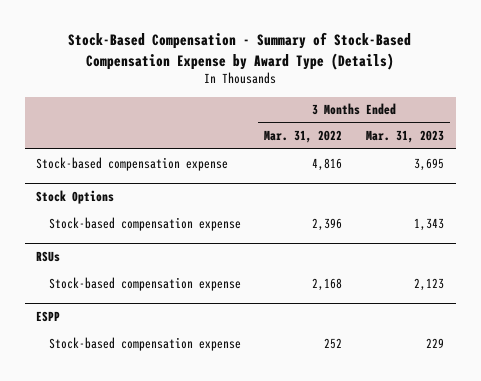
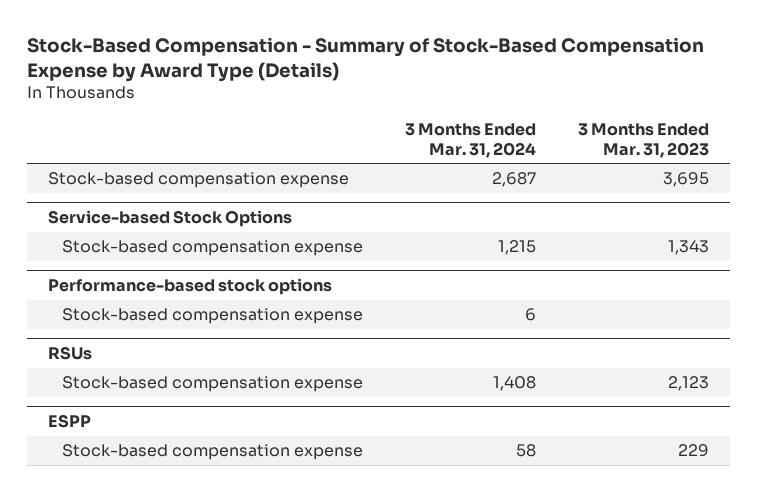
- | 3 Months Ended Mar. 31, 2022 | 3 Months Ended Mar. 31, 2023
+ | 3 Months Ended Mar. 31, 2024 | 3 Months Ended Mar. 31, 2023
- Stock Options
+ Service-based Stock Options
+ Performance-based stock options
+ Stock-based compensation expense | 6 |

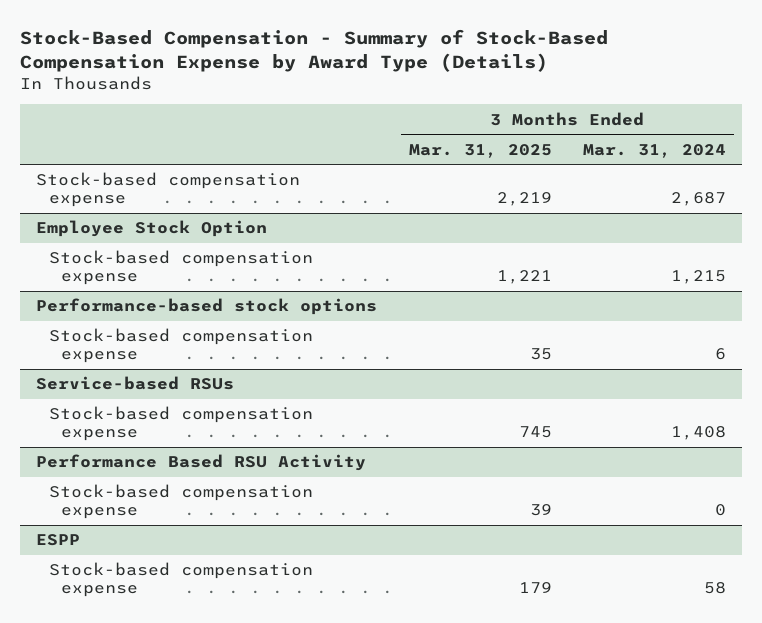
- | 3 Months Ended Mar. 31, 2024 | 3 Months Ended Mar. 31, 2023
+ | 3 Months Ended Mar. 31, 2025 | 3 Months Ended Mar. 31, 2024
- Service-based Stock Options
+ Employee Stock Option
- RSUs
+ Service-based RSUs
+ Performance Based RSU Activity
+ Stock-based compensation expense | 39 | 0

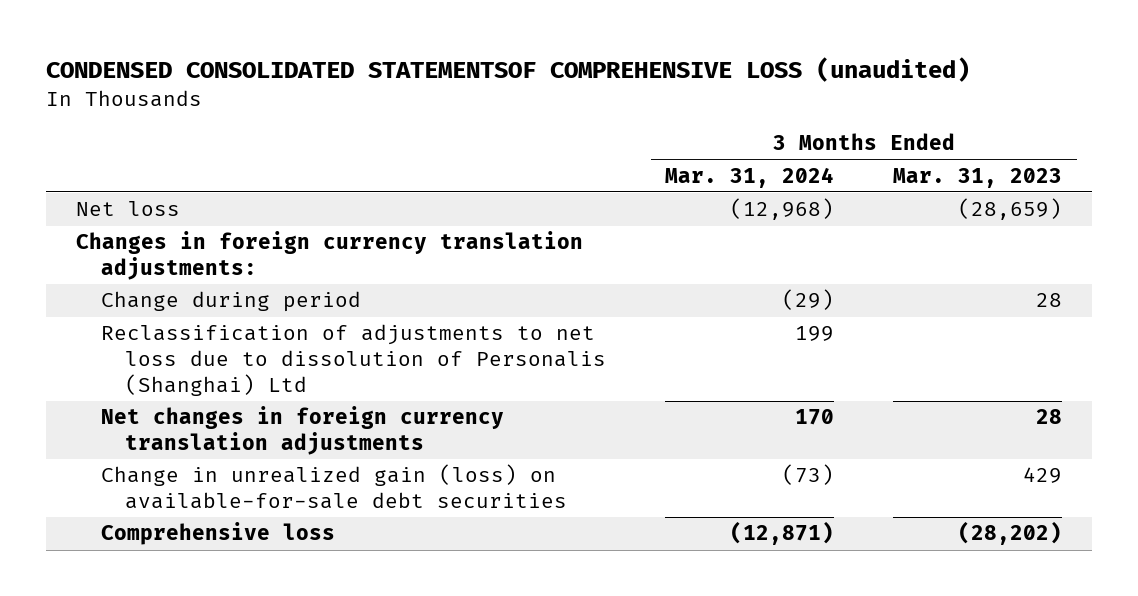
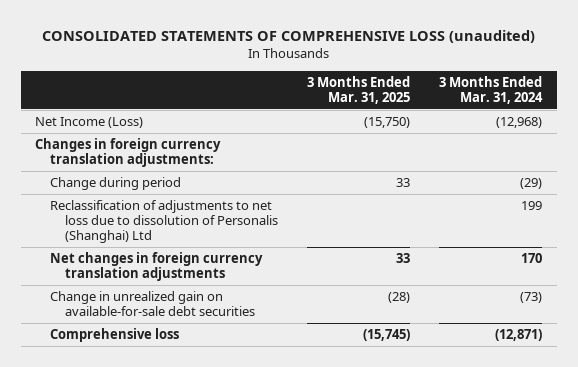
- CONDENSED CONSOLIDATED STATEMENTSOF COMPREHENSIVE LOSS (unaudited)
+ CONSOLIDATED STATEMENTS OF COMPREHENSIVE LOSS (unaudited)
- | 3 Months Ended Mar. 31, 2024 | 3 Months Ended Mar. 31, 2023
+ | 3 Months Ended Mar. 31, 2025 | 3 Months Ended Mar. 31, 2024
- Net loss | (12,968) | (28,659)
+ Net Income (Loss) | (15,750) | (12,968)
- Change in unrealized gain (loss) on available-for-sale debt securities | (73) | 429
+ Change in unrealized gain on available-for-sale debt securities | (28) | (73)

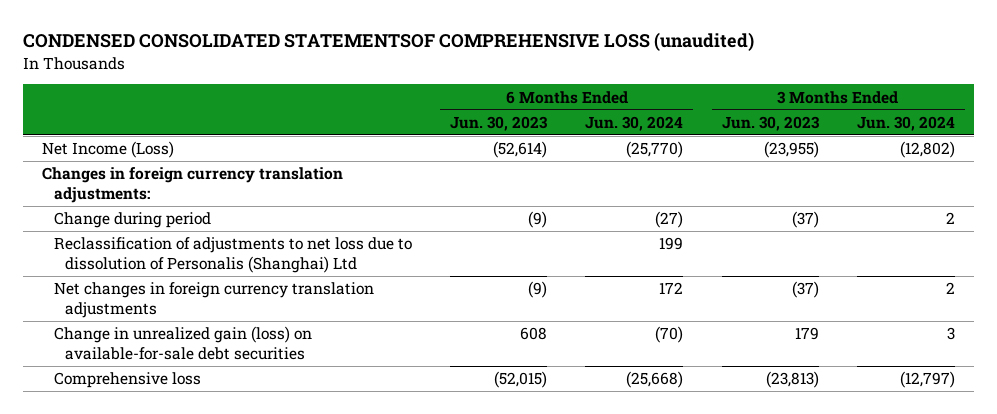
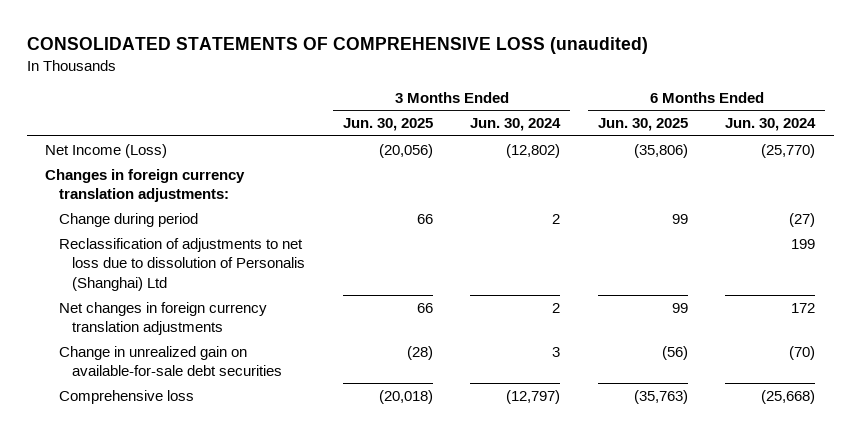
- CONDENSED CONSOLIDATED STATEMENTSOF COMPREHENSIVE LOSS (unaudited)
+ CONSOLIDATED STATEMENTS OF COMPREHENSIVE LOSS (unaudited)
- | 6 Months Ended Jun. 30, 2023 | 6 Months Ended Jun. 30, 2024 | 3 Months Ended Jun. 30, 2023 | 3 Months Ended Jun. 30, 2024
+ | 3 Months Ended Jun. 30, 2025 | 3 Months Ended Jun. 30, 2024 | 6 Months Ended Jun. 30, 2025 | 6 Months Ended Jun. 30, 2024
- Change in unrealized gain (loss) on available-for-sale debt securities | 608 | (70) | 179 | 3
+ Change in unrealized gain on available-for-sale debt securities | (28) | 3 | (56) | (70)

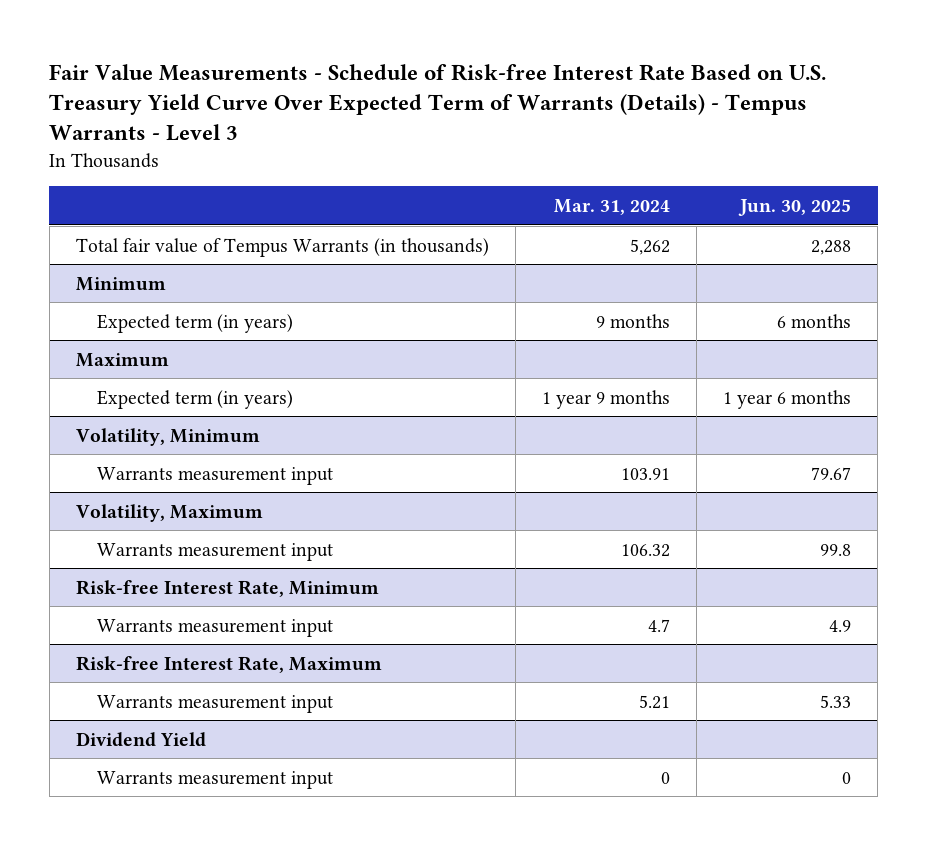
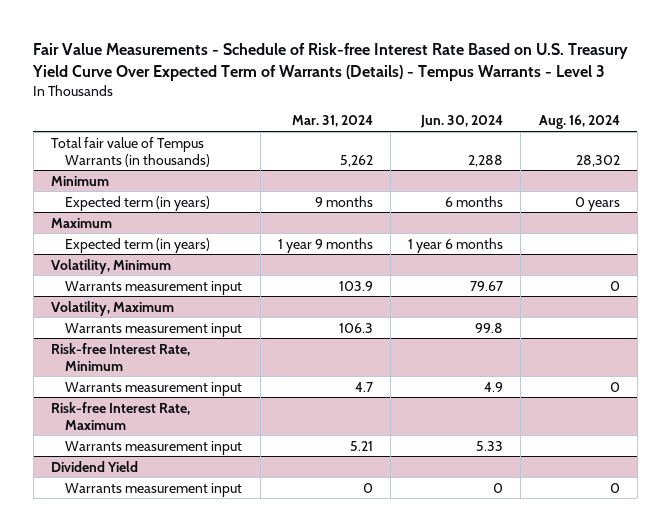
- | Mar. 31, 2024 | Jun. 30, 2025
+ | Mar. 31, 2024 | Jun. 30, 2024 | Aug. 16, 2024
@ Volatility, Minimum
- Warrants measurement input | 103.91 | 79.67
+ Warrants measurement input | 103.9 | 79.67 | 0
@ Volatility, Maximum
- Warrants measurement input | 106.32 | 99.8
+ Warrants measurement input | 106.3 | 99.8 |

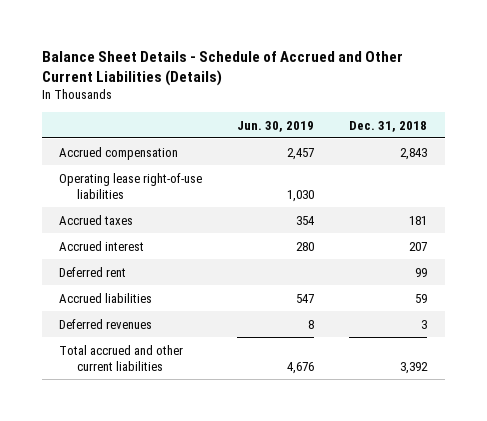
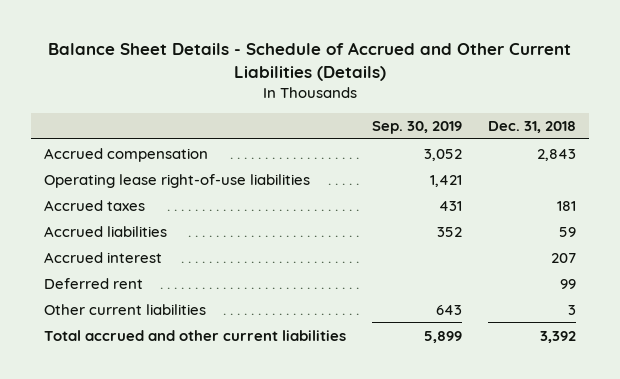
- | Jun. 30, 2019 | Dec. 31, 2018
+ | Sep. 30, 2019 | Dec. 31, 2018
moved up: Accrued liabilities | 352 | 59
- Deferred revenues | 8 | 3
+ Other current liabilities | 643 | 3

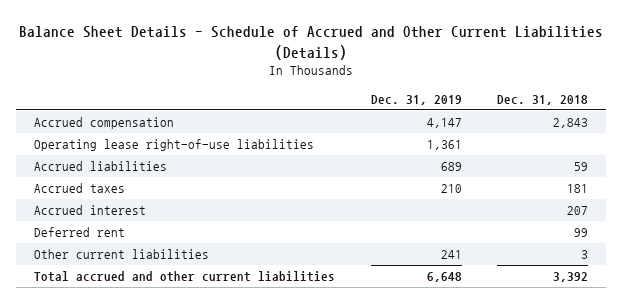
- | Sep. 30, 2019 | Dec. 31, 2018
+ | Dec. 31, 2019 | Dec. 31, 2018
moved down: Accrued taxes | 210 | 181

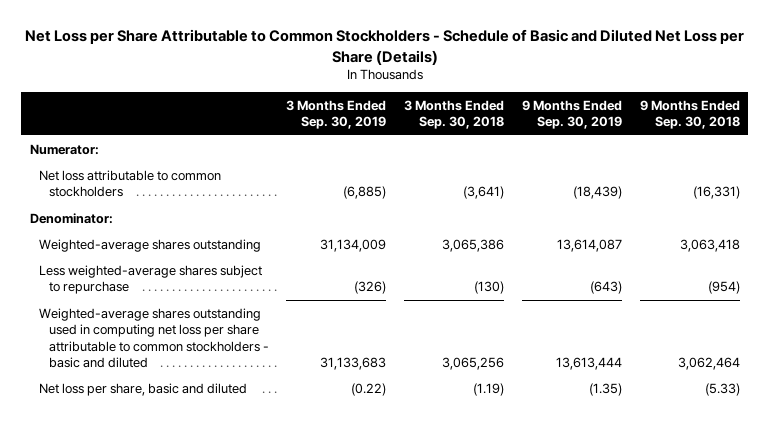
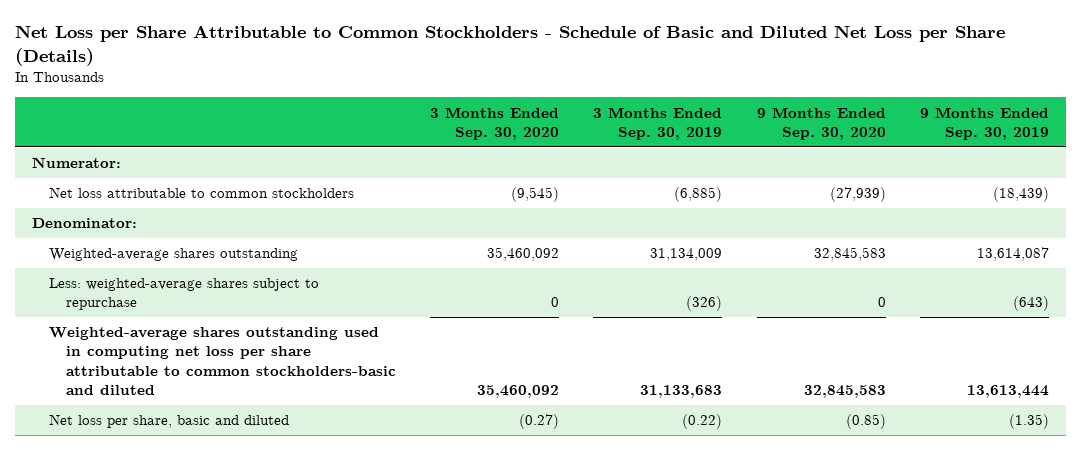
- | 3 Months Ended Sep. 30, 2019 | 3 Months Ended Sep. 30, 2018 | 9 Months Ended Sep. 30, 2019 | 9 Months Ended Sep. 30, 2018
+ | 3 Months Ended Sep. 30, 2020 | 3 Months Ended Sep. 30, 2019 | 9 Months Ended Sep. 30, 2020 | 9 Months Ended Sep. 30, 2019
- Less weighted-average shares subject to repurchase | (326) | (130) | (643) | (954)
- Weighted-average shares outstanding used in computing net loss per share attributable to common stockholders - basic and diluted | 31,133,683 | 3,065,256 | 13,613,444 | 3,062,464
+ Less: weighted-average shares subject to repurchase | 0 | (326) | 0 | (643)
+ Weighted-average shares outstanding used in computing net loss per share attributable to common stockholders-basic and diluted | 35,460,092 | 31,133,683 | 32,845,583 | 13,613,444

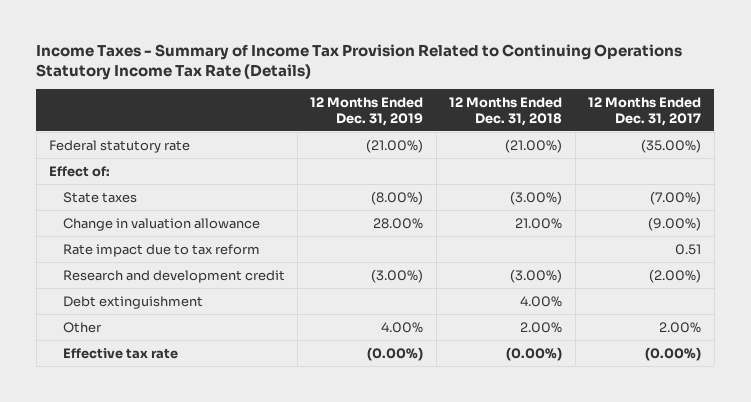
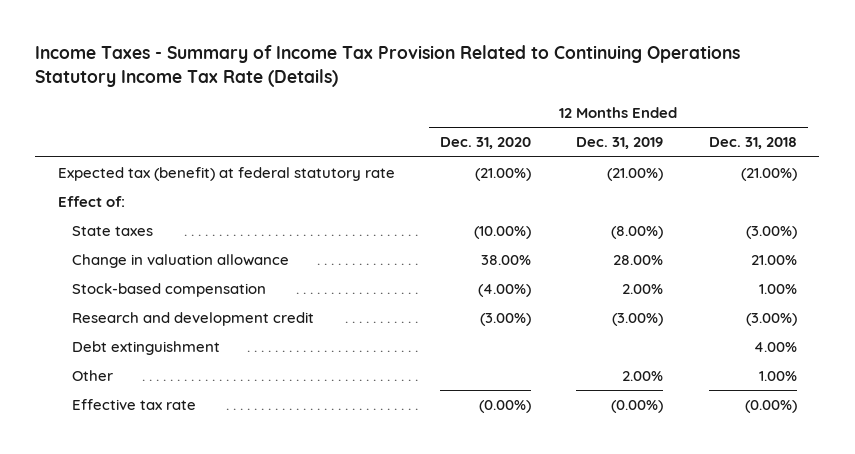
- | 12 Months Ended Dec. 31, 2019 | 12 Months Ended Dec. 31, 2018 | 12 Months Ended Dec. 31, 2017
+ | 12 Months Ended Dec. 31, 2020 | 12 Months Ended Dec. 31, 2019 | 12 Months Ended Dec. 31, 2018
- Federal statutory rate | (21.00%) | (21.00%) | (35.00%)
+ Expected tax (benefit) at federal statutory rate | (21.00%) | (21.00%) | (21.00%)
- Rate impact due to tax reform | | | 0.51
+ Stock-based compensation | (4.00%) | 2.00% | 1.00%
- Other | 4.00% | 2.00% | 2.00%
+ Other | | 2.00% | 1.00%

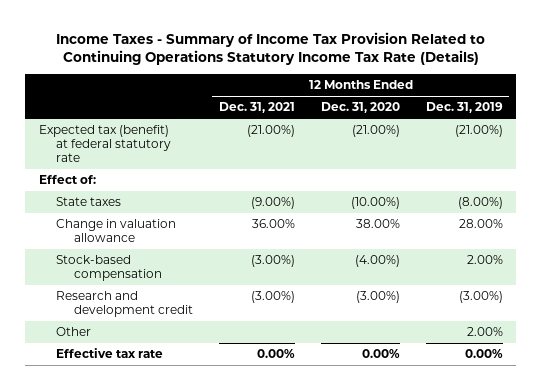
- | 12 Months Ended Dec. 31, 2020 | 12 Months Ended Dec. 31, 2019 | 12 Months Ended Dec. 31, 2018
+ | 12 Months Ended Dec. 31, 2021 | 12 Months Ended Dec. 31, 2020 | 12 Months Ended Dec. 31, 2019
- Debt extinguishment | | | 4.00%
- Effective tax rate | (0.00%) | (0.00%) | (0.00%)
+ Effective tax rate | 0.00% | 0.00% | 0.00%

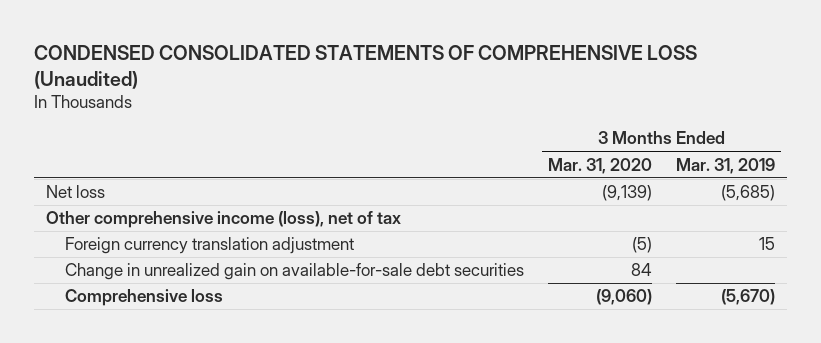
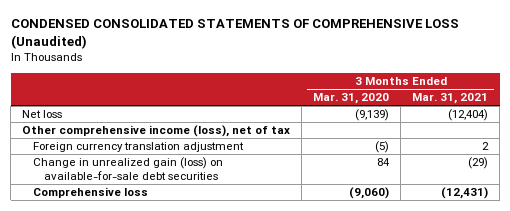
- | 3 Months Ended Mar. 31, 2020 | 3 Months Ended Mar. 31, 2019
+ | 3 Months Ended Mar. 31, 2020 | 3 Months Ended Mar. 31, 2021
- Change in unrealized gain on available-for-sale debt securities | 84 |
+ Change in unrealized gain (loss) on available-for-sale debt securities | 84 | (29)

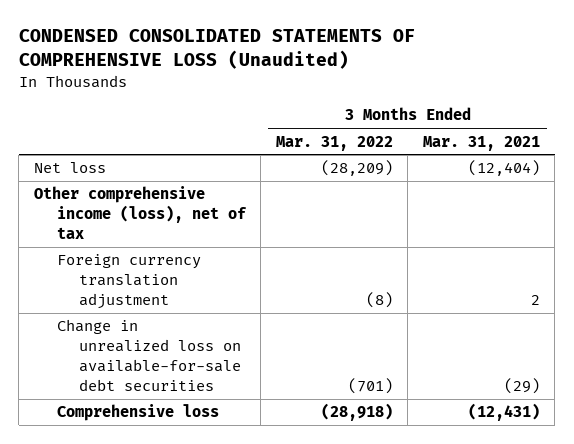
- | 3 Months Ended Mar. 31, 2020 | 3 Months Ended Mar. 31, 2021
+ | 3 Months Ended Mar. 31, 2022 | 3 Months Ended Mar. 31, 2021
- Change in unrealized gain (loss) on available-for-sale debt securities | 84 | (29)
+ Change in unrealized loss on available-for-sale debt securities | (701) | (29)

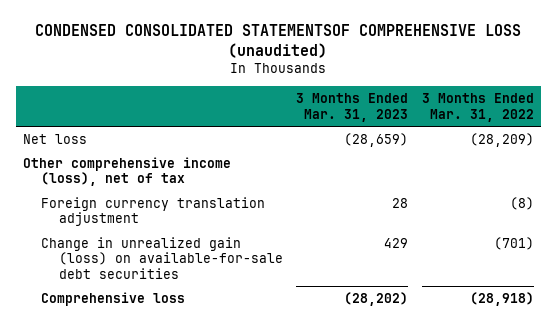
- CONDENSED CONSOLIDATED STATEMENTS OF COMPREHENSIVE LOSS (Unaudited)
+ CONDENSED CONSOLIDATED STATEMENTSOF COMPREHENSIVE LOSS (unaudited)
- | 3 Months Ended Mar. 31, 2022 | 3 Months Ended Mar. 31, 2021
+ | 3 Months Ended Mar. 31, 2023 | 3 Months Ended Mar. 31, 2022
- Change in unrealized loss on available-for-sale debt securities | (701) | (29)
+ Change in unrealized gain (loss) on available-for-sale debt securities | 429 | (701)

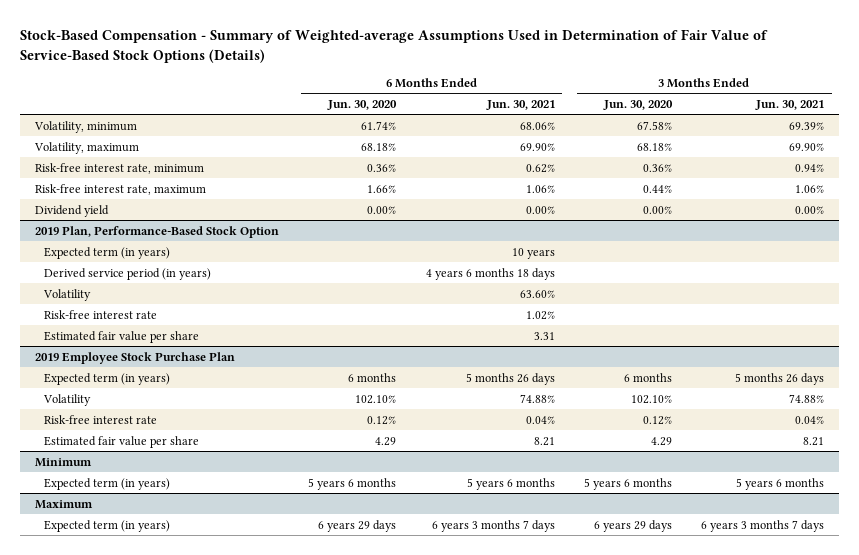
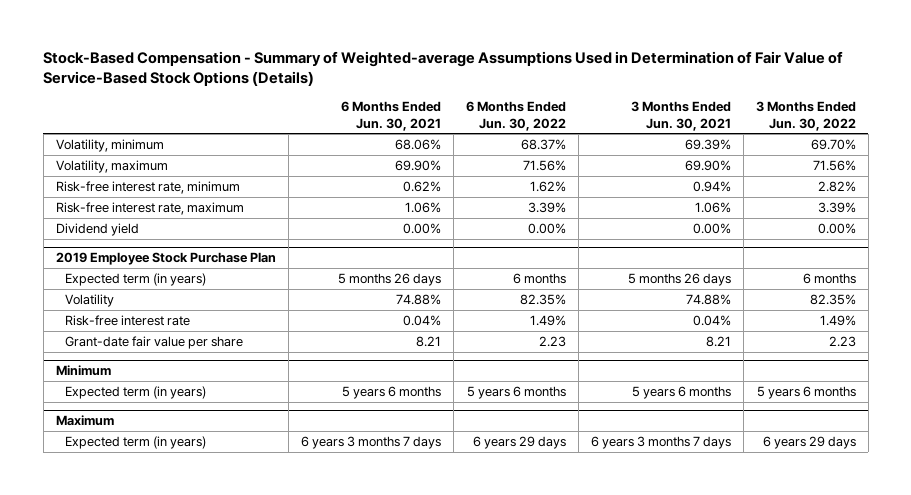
- | 6 Months Ended Jun. 30, 2020 | 6 Months Ended Jun. 30, 2021 | 3 Months Ended Jun. 30, 2020 | 3 Months Ended Jun. 30, 2021
+ | 6 Months Ended Jun. 30, 2021 | 6 Months Ended Jun. 30, 2022 | 3 Months Ended Jun. 30, 2021 | 3 Months Ended Jun. 30, 2022
- 2019 Plan, Performance-Based Stock Option
- Expected term (in years) | | 10 years | |
- Derived service period (in years) | | 4 years 6 months 18 days | |
- Volatility | | 63.60% | |
- Risk-free interest rate | | 1.02% | |
- Estimated fair value per share | | 3.31 | |
@ 2019 Employee Stock Purchase Plan
- Estimated fair value per share | 4.29 | 8.21 | 4.29 | 8.21
+ Grant-date fair value per share | 8.21 | 2.23 | 8.21 | 2.23

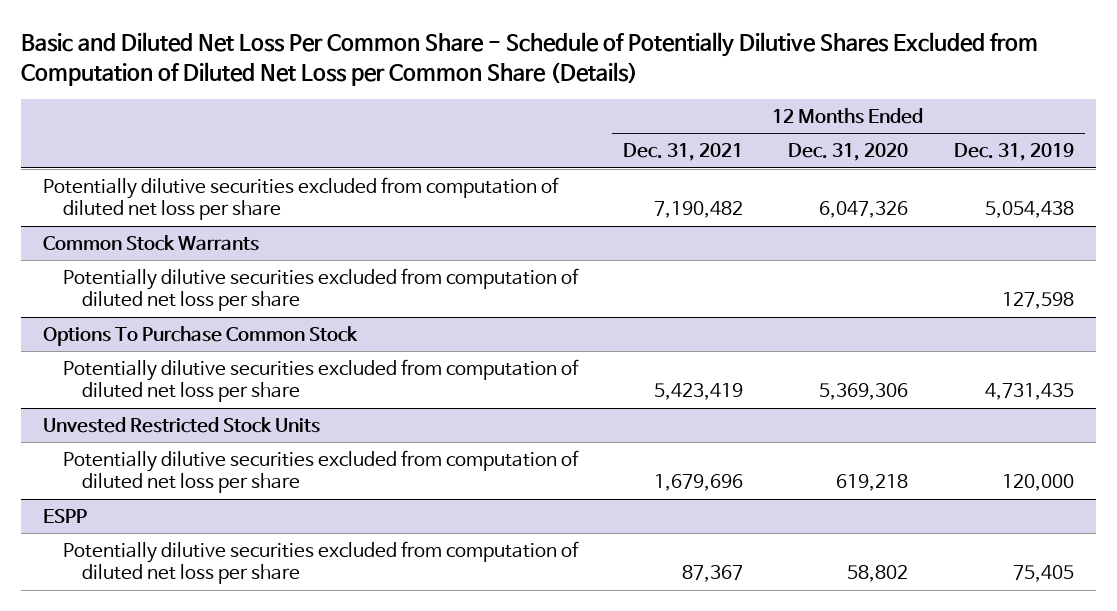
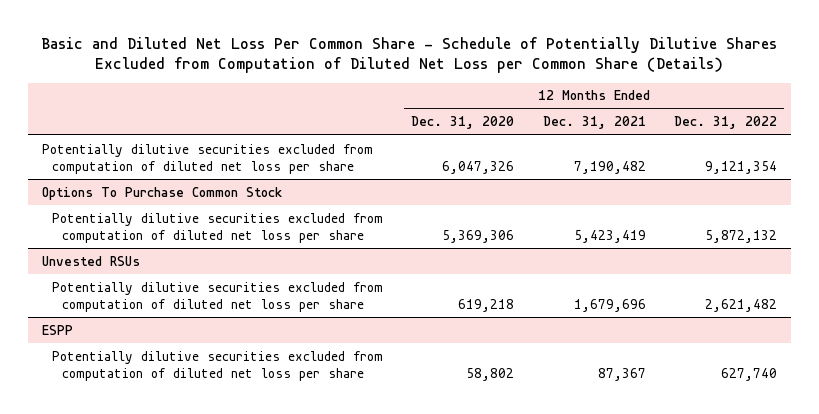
- | 12 Months Ended Dec. 31, 2021 | 12 Months Ended Dec. 31, 2020 | 12 Months Ended Dec. 31, 2019
+ | 12 Months Ended Dec. 31, 2020 | 12 Months Ended Dec. 31, 2021 | 12 Months Ended Dec. 31, 2022
- Common Stock Warrants
- Potentially dilutive securities excluded from computation of diluted net loss per share | | | 127,598
- Unvested Restricted Stock Units
+ Unvested RSUs

